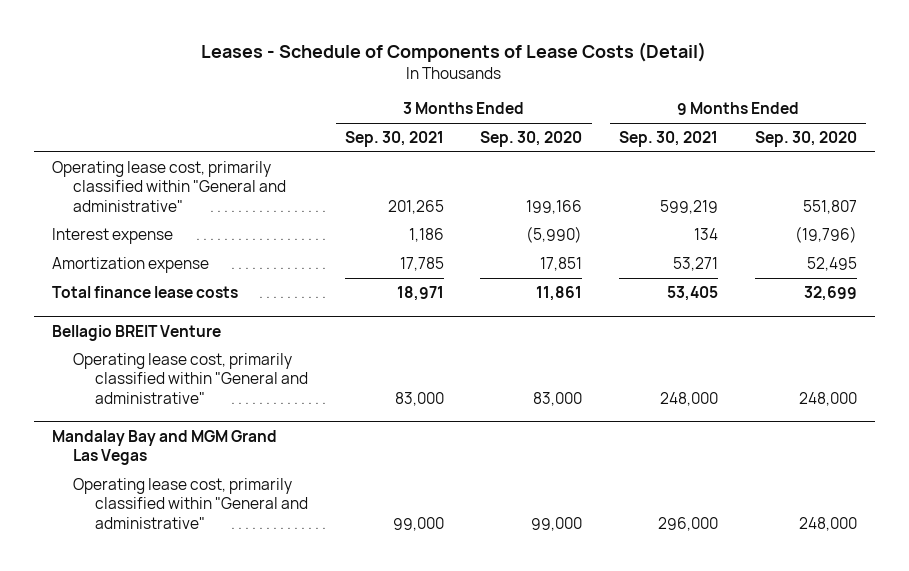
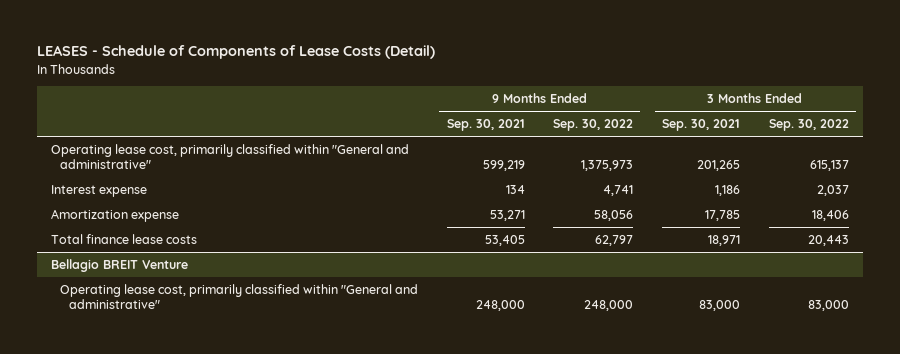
- Leases - Schedule of Components of Lease Costs (Detail)
+ LEASES - Schedule of Components of Lease Costs (Detail)
- | 3 Months Ended Sep. 30, 2021 | 3 Months Ended Sep. 30, 2020 | 9 Months Ended Sep. 30, 2021 | 9 Months Ended Sep. 30, 2020
+ | 9 Months Ended Sep. 30, 2021 | 9 Months Ended Sep. 30, 2022 | 3 Months Ended Sep. 30, 2021 | 3 Months Ended Sep. 30, 2022
- Mandalay Bay and MGM Grand Las Vegas
- Operating lease cost, primarily classified within "General and administrative" | 99,000 | 99,000 | 296,000 | 248,000

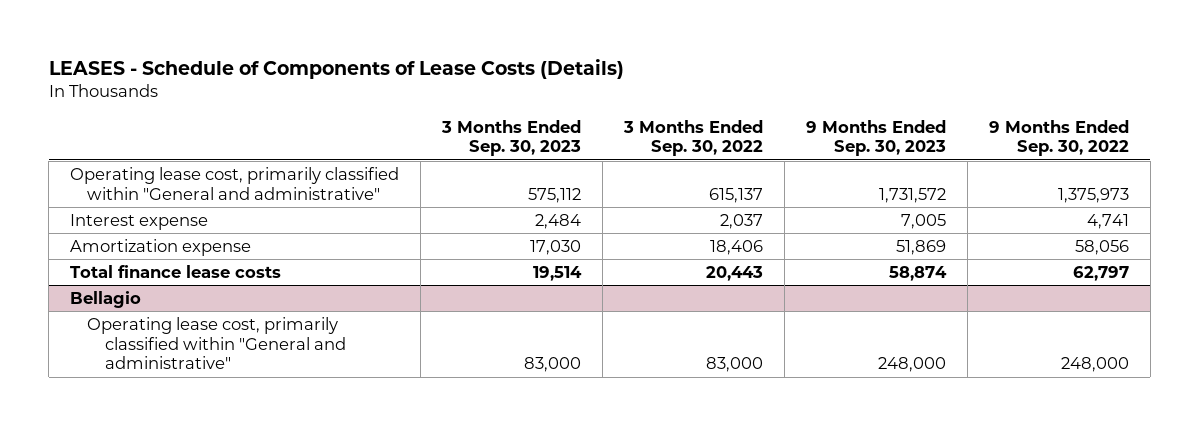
- LEASES - Schedule of Components of Lease Costs (Detail)
+ LEASES - Schedule of Components of Lease Costs (Details)
- | 9 Months Ended Sep. 30, 2021 | 9 Months Ended Sep. 30, 2022 | 3 Months Ended Sep. 30, 2021 | 3 Months Ended Sep. 30, 2022
+ | 3 Months Ended Sep. 30, 2023 | 3 Months Ended Sep. 30, 2022 | 9 Months Ended Sep. 30, 2023 | 9 Months Ended Sep. 30, 2022
- Bellagio BREIT Venture
+ Bellagio

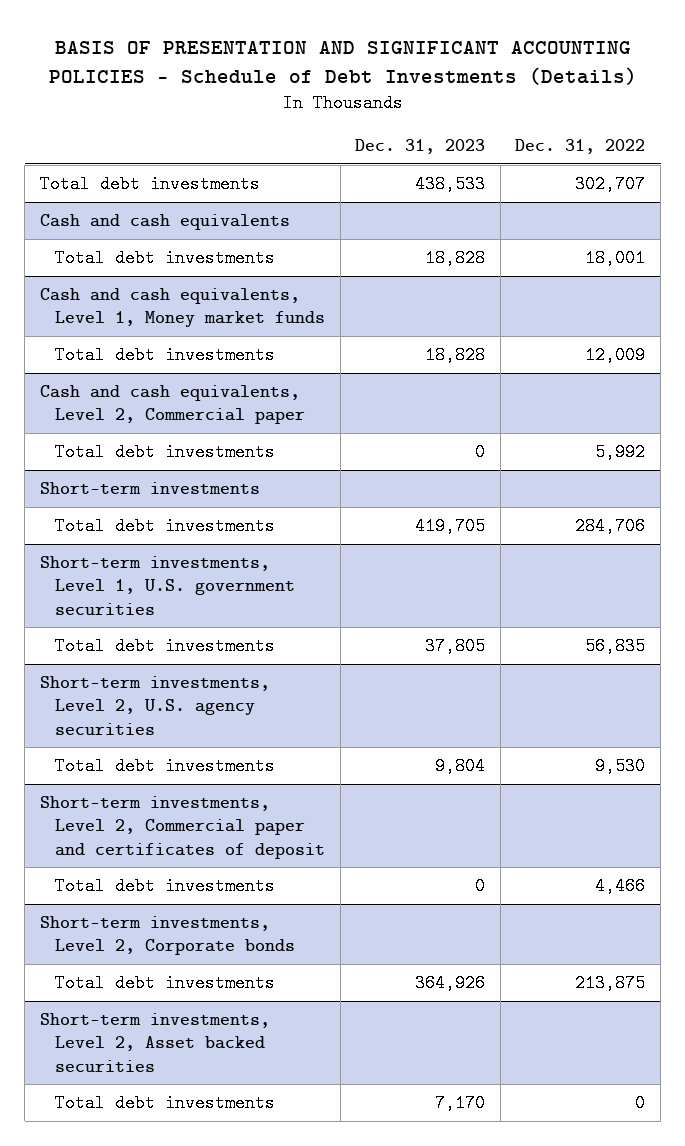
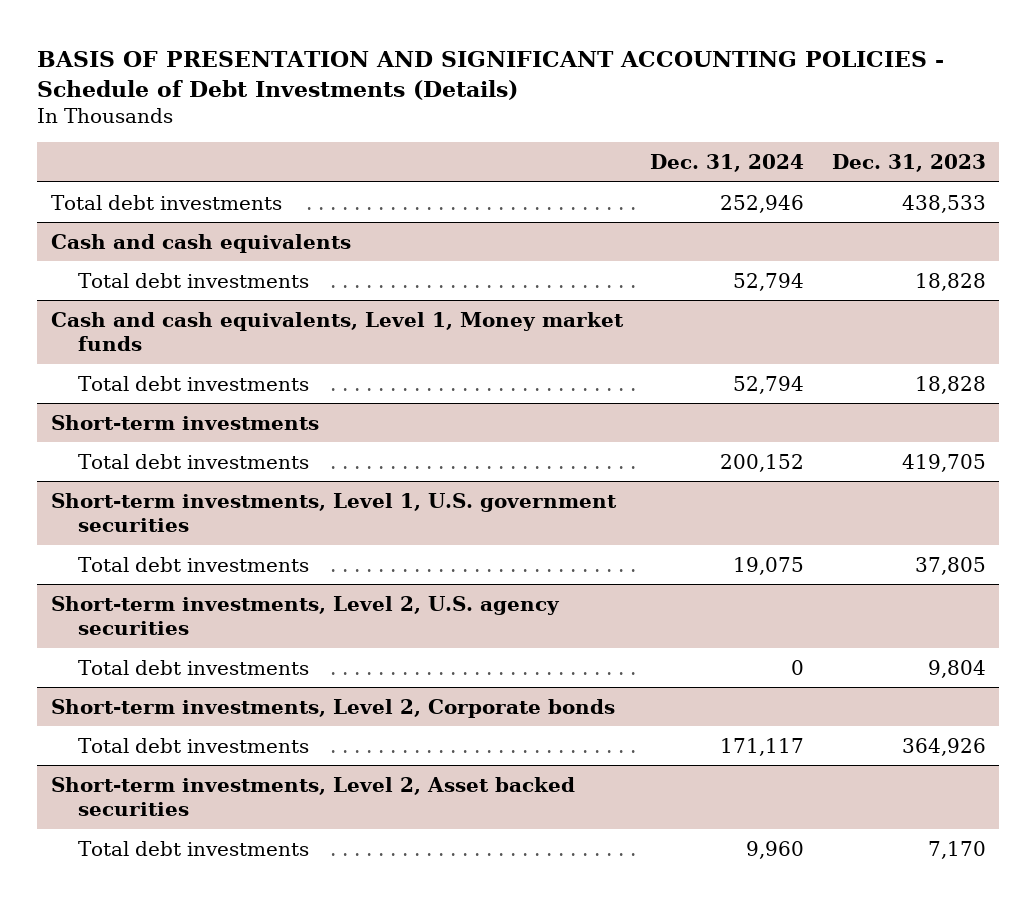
- | Dec. 31, 2023 | Dec. 31, 2022
+ | Dec. 31, 2024 | Dec. 31, 2023
- Cash and cash equivalents, Level 2, Commercial paper
- Total debt investments | 0 | 5,992
- Short-term investments, Level 2, Commercial paper and certificates of deposit
- Total debt investments | 0 | 4,466

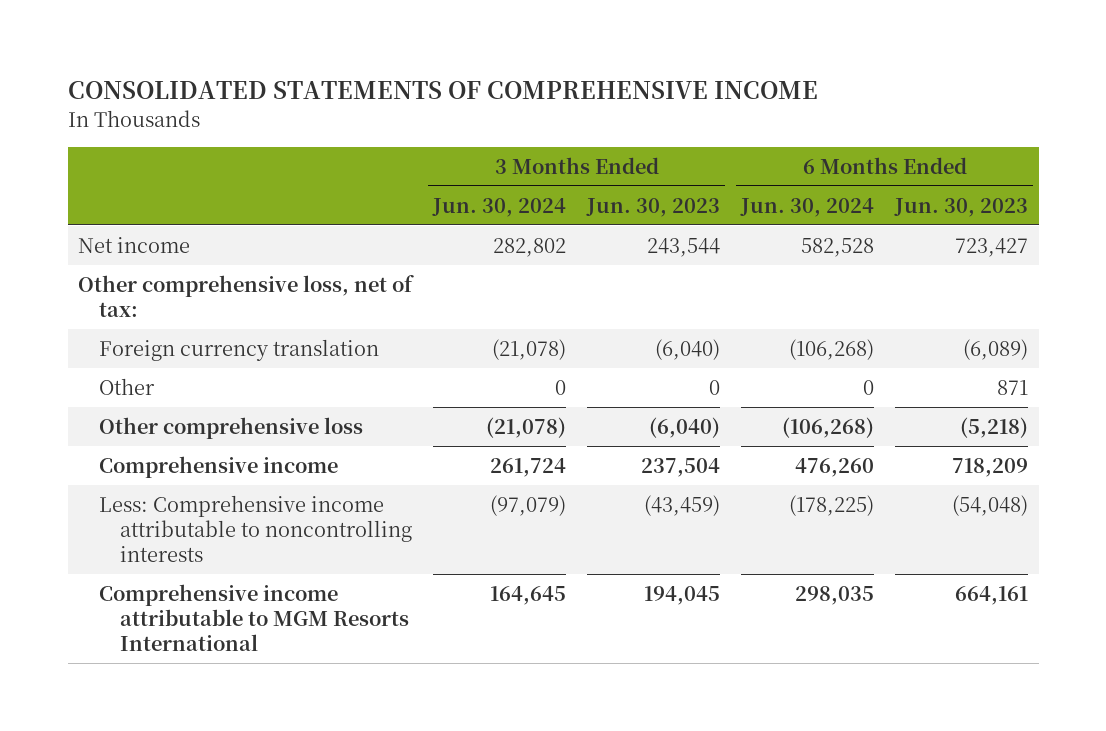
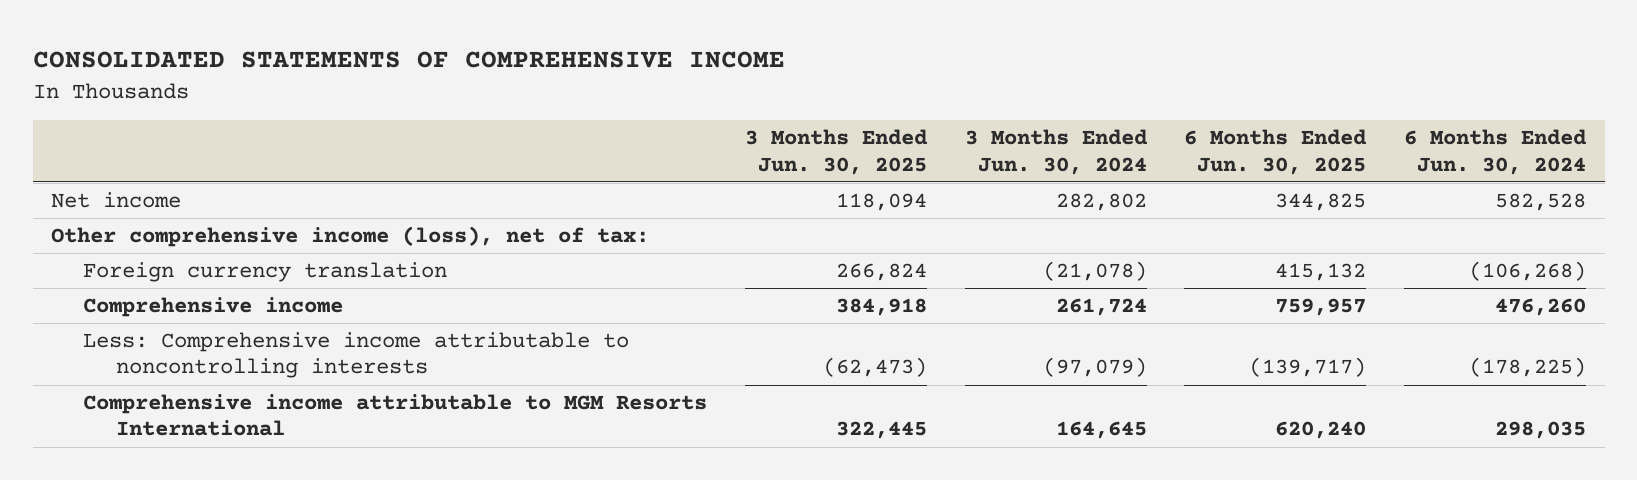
- | 3 Months Ended Jun. 30, 2024 | 3 Months Ended Jun. 30, 2023 | 6 Months Ended Jun. 30, 2024 | 6 Months Ended Jun. 30, 2023
+ | 3 Months Ended Jun. 30, 2025 | 3 Months Ended Jun. 30, 2024 | 6 Months Ended Jun. 30, 2025 | 6 Months Ended Jun. 30, 2024
- Other comprehensive loss, net of tax:
+ Other comprehensive income (loss), net of tax:
- Other | 0 | 0 | 0 | 871
- Other comprehensive loss | (21,078) | (6,040) | (106,268) | (5,218)

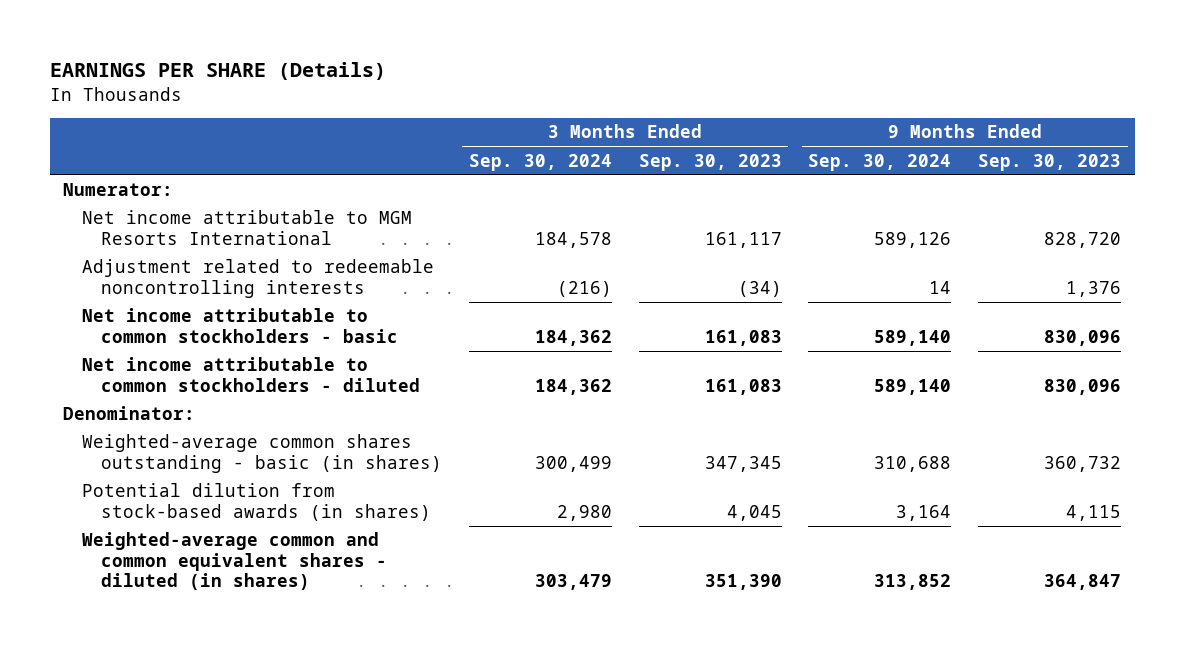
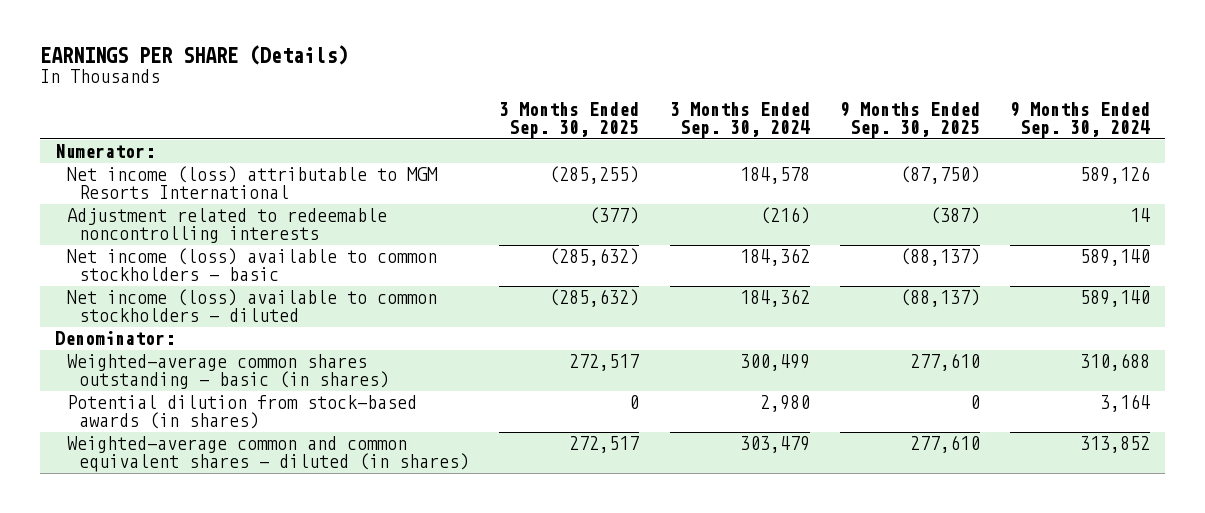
- | 3 Months Ended Sep. 30, 2024 | 3 Months Ended Sep. 30, 2023 | 9 Months Ended Sep. 30, 2024 | 9 Months Ended Sep. 30, 2023
+ | 3 Months Ended Sep. 30, 2025 | 3 Months Ended Sep. 30, 2024 | 9 Months Ended Sep. 30, 2025 | 9 Months Ended Sep. 30, 2024
- Net income attributable to MGM Resorts International | 184,578 | 161,117 | 589,126 | 828,720
+ Net income (loss) attributable to MGM Resorts International | (285,255) | 184,578 | (87,750) | 589,126
- Net income attributable to common stockholders - basic | 184,362 | 161,083 | 589,140 | 830,096
- Net income attributable to common stockholders - diluted | 184,362 | 161,083 | 589,140 | 830,096
+ Net income (loss) available to common stockholders - basic | (285,632) | 184,362 | (88,137) | 589,140
+ Net income (loss) available to common stockholders - diluted | (285,632) | 184,362 | (88,137) | 589,140

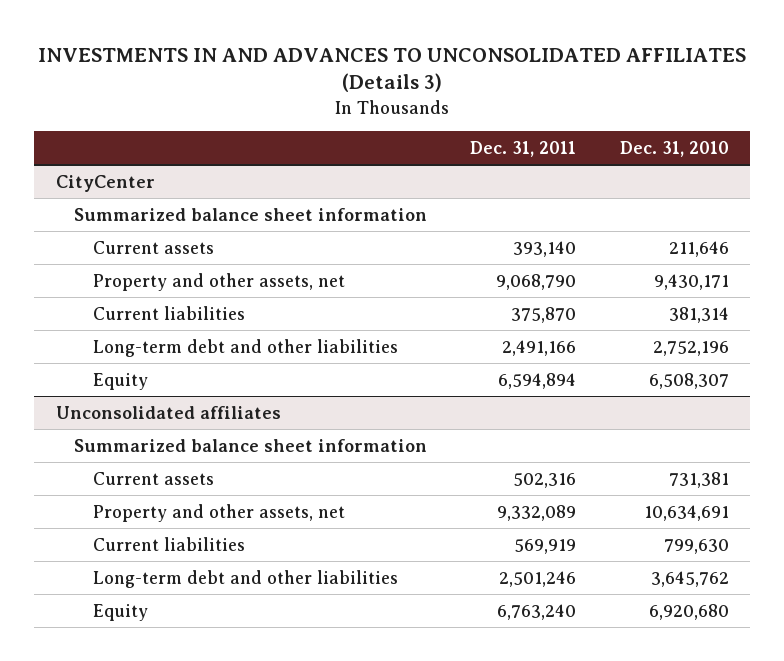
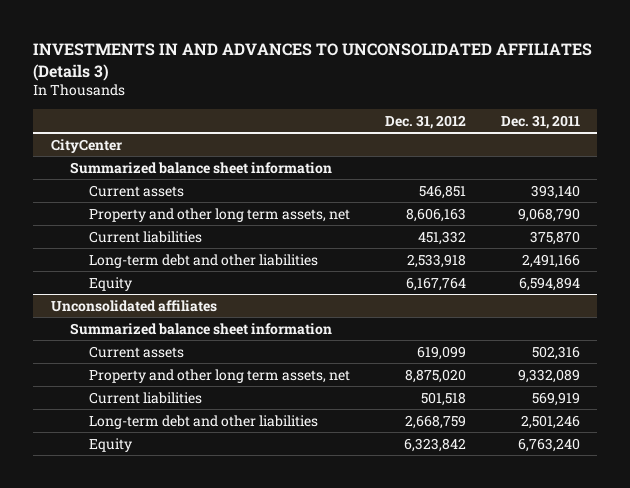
- | Dec. 31, 2011 | Dec. 31, 2010
+ | Dec. 31, 2012 | Dec. 31, 2011
@ CityCenter
- Property and other assets, net | 9,068,790 | 9,430,171
+ Property and other long term assets, net | 8,606,163 | 9,068,790
@ Unconsolidated affiliates
- Property and other assets, net | 9,332,089 | 10,634,691
+ Property and other long term assets, net | 8,875,020 | 9,332,089

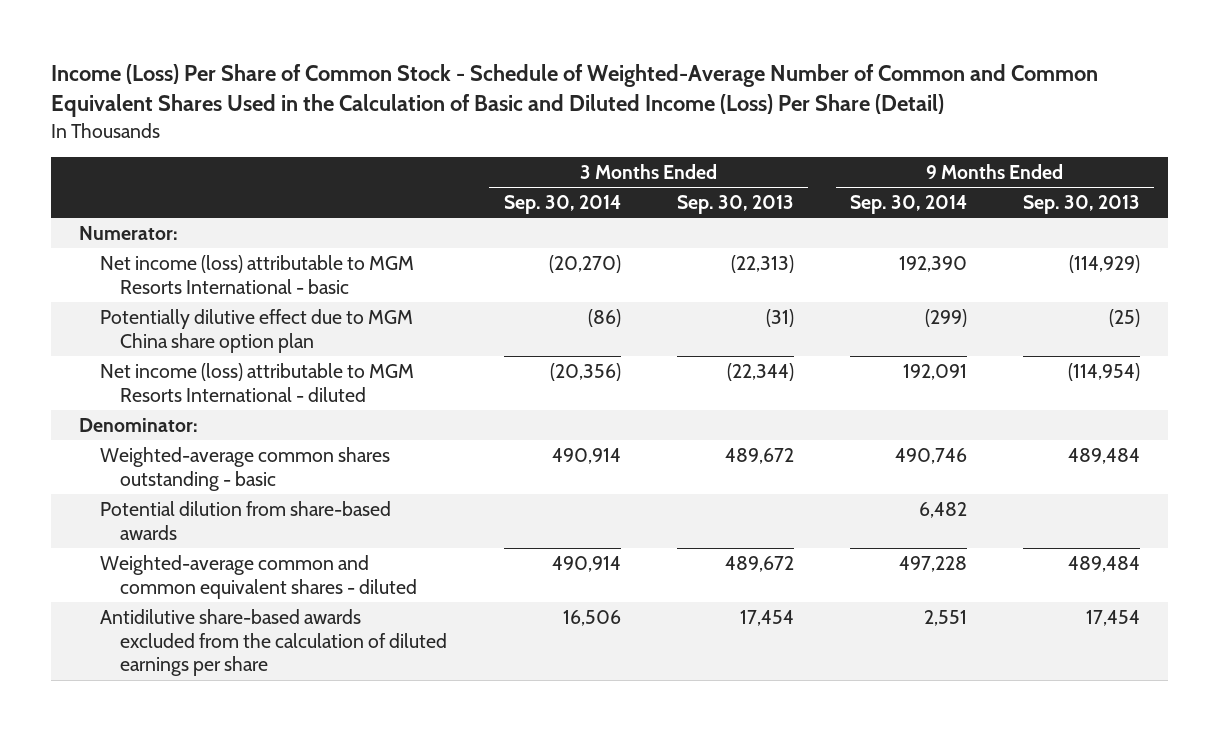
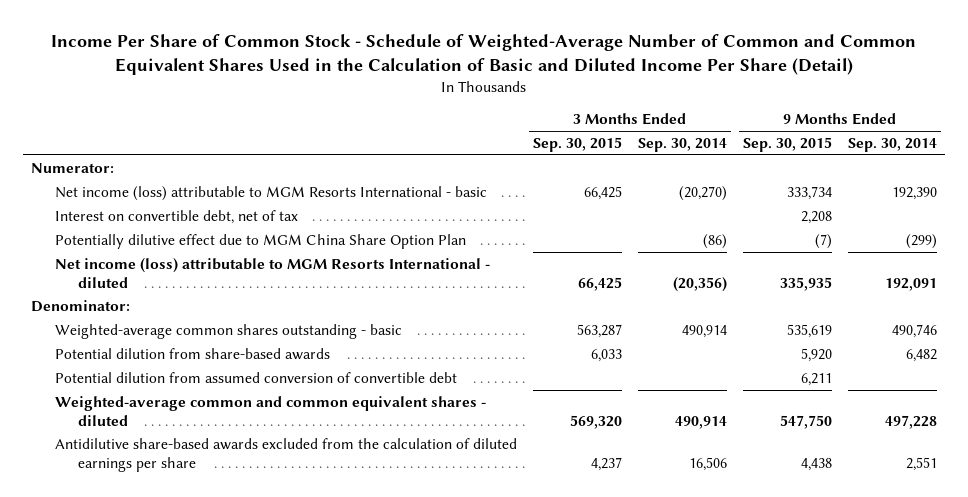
- Income (Loss) Per Share of Common Stock - Schedule of Weighted-Average Number of Common and Common Equivalent Shares Used in the Calculation of Basic and Diluted Income (Loss) Per Share (Detail)
+ Income Per Share of Common Stock - Schedule of Weighted-Average Number of Common and Common Equivalent Shares Used in the Calculation of Basic and Diluted Income Per Share (Detail)
- | 3 Months Ended Sep. 30, 2014 | 3 Months Ended Sep. 30, 2013 | 9 Months Ended Sep. 30, 2014 | 9 Months Ended Sep. 30, 2013
+ | 3 Months Ended Sep. 30, 2015 | 3 Months Ended Sep. 30, 2014 | 9 Months Ended Sep. 30, 2015 | 9 Months Ended Sep. 30, 2014
- Potentially dilutive effect due to MGM China share option plan | (86) | (31) | (299) | (25)
+ Interest on convertible debt, net of tax | | | 2,208 |
+ Potentially dilutive effect due to MGM China Share Option Plan | | (86) | (7) | (299)
+ Potential dilution from assumed conversion of convertible debt | | | 6,211 |

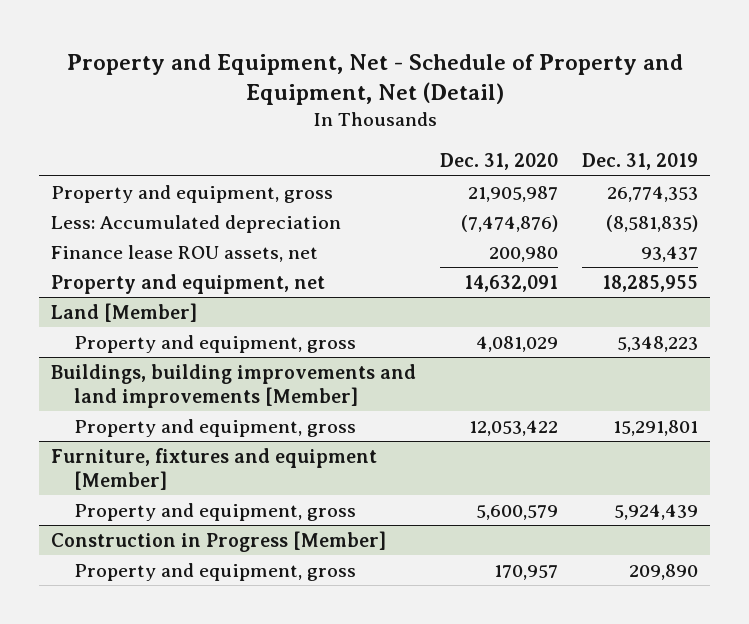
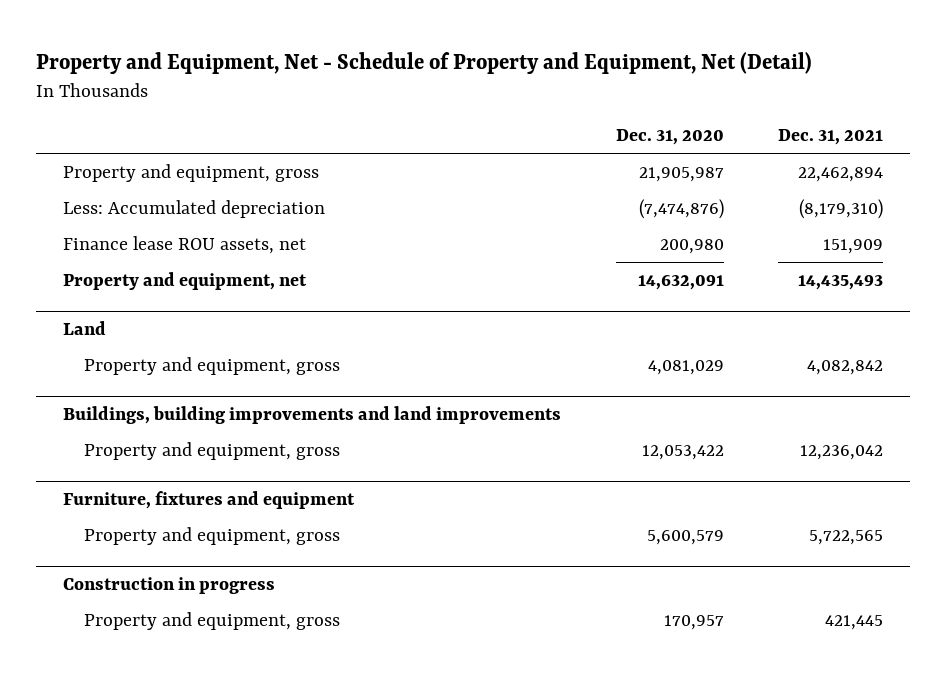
- | Dec. 31, 2020 | Dec. 31, 2019
+ | Dec. 31, 2020 | Dec. 31, 2021
- Land [Member]
+ Land
- Buildings, building improvements and land improvements [Member]
+ Buildings, building improvements and land improvements
- Furniture, fixtures and equipment [Member]
+ Furniture, fixtures and equipment
- Construction in Progress [Member]
+ Construction in progress

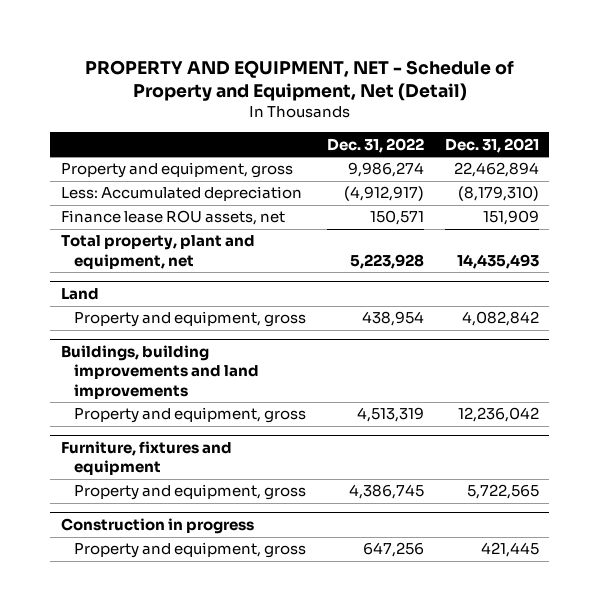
- Property and Equipment, Net - Schedule of Property and Equipment, Net (Detail)
+ PROPERTY AND EQUIPMENT, NET - Schedule of Property and Equipment, Net (Detail)
- | Dec. 31, 2020 | Dec. 31, 2021
+ | Dec. 31, 2022 | Dec. 31, 2021
- Property and equipment, net | 14,632,091 | 14,435,493
+ Total property, plant and equipment, net | 5,223,928 | 14,435,493

